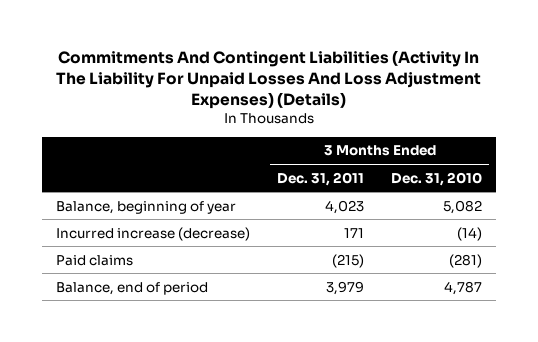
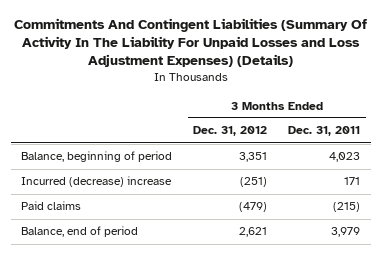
- Commitments And Contingent Liabilities (Activity In The Liability For Unpaid Losses And Loss Adjustment Expenses) (Details)
+ Commitments And Contingent Liabilities (Summary Of Activity In The Liability For Unpaid Losses and Loss Adjustment Expenses) (Details)
- | 3 Months Ended Dec. 31, 2011 | 3 Months Ended Dec. 31, 2010
+ | 3 Months Ended Dec. 31, 2012 | 3 Months Ended Dec. 31, 2011
- Balance, beginning of year | 4,023 | 5,082
- Incurred increase (decrease) | 171 | (14)
+ Balance, beginning of period | 3,351 | 4,023
+ Incurred (decrease) increase | (251) | 171

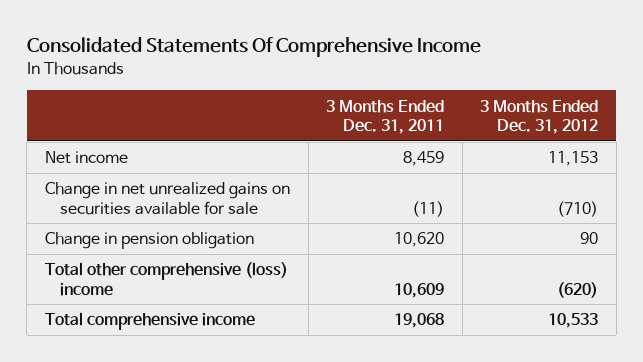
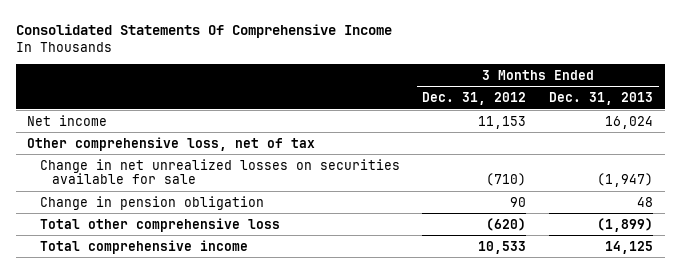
- | 3 Months Ended Dec. 31, 2011 | 3 Months Ended Dec. 31, 2012
+ | 3 Months Ended Dec. 31, 2012 | 3 Months Ended Dec. 31, 2013
- Change in net unrealized gains on securities available for sale | (11) | (710)
+ Other comprehensive loss, net of tax
+ Change in net unrealized losses on securities available for sale | (710) | (1,947)
- Total other comprehensive (loss) income | 10,609 | (620)
+ Total other comprehensive loss | (620) | (1,899)

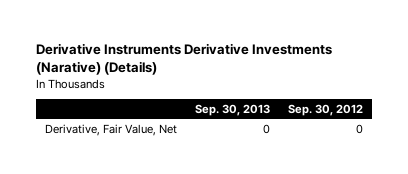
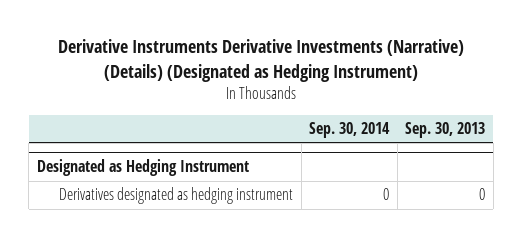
- Derivative Instruments Derivative Investments (Narative) (Details)
+ Derivative Instruments Derivative Investments (Narrative) (Details) (Designated as Hedging Instrument)
- | Sep. 30, 2013 | Sep. 30, 2012
+ | Sep. 30, 2014 | Sep. 30, 2013
- Derivative, Fair Value, Net | 0 | 0
+ Designated as Hedging Instrument
+ Derivatives designated as hedging instrument | 0 | 0

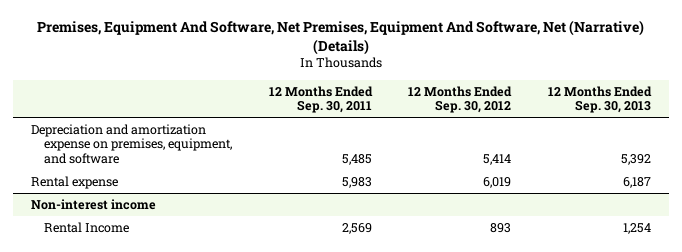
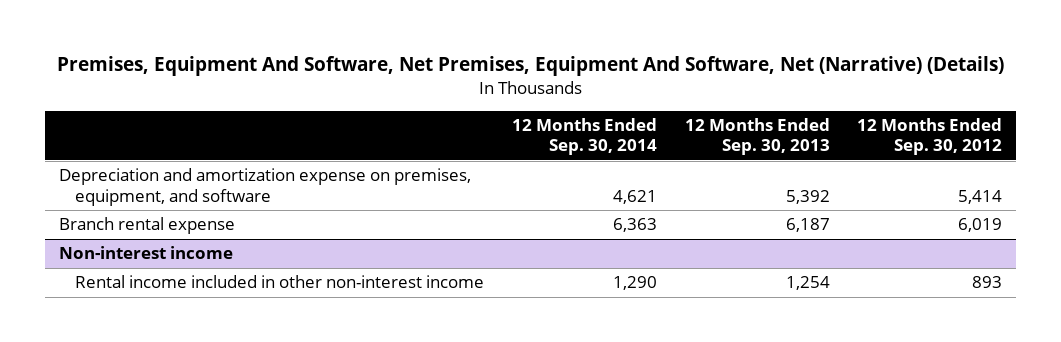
- | 12 Months Ended Sep. 30, 2011 | 12 Months Ended Sep. 30, 2012 | 12 Months Ended Sep. 30, 2013
+ | 12 Months Ended Sep. 30, 2014 | 12 Months Ended Sep. 30, 2013 | 12 Months Ended Sep. 30, 2012
- Rental expense | 5,983 | 6,019 | 6,187
+ Branch rental expense | 6,363 | 6,187 | 6,019
@ Non-interest income
- Rental Income | 2,569 | 893 | 1,254
+ Rental income included in other non-interest income | 1,290 | 1,254 | 893

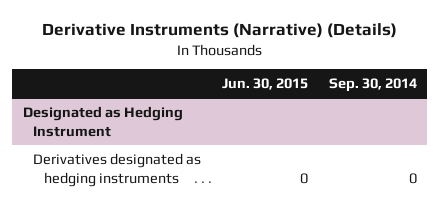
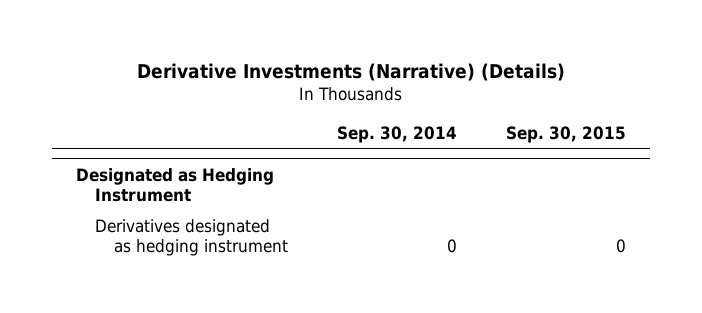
- Derivative Instruments (Narrative) (Details)
+ Derivative Investments (Narrative) (Details)
- | Jun. 30, 2015 | Sep. 30, 2014
+ | Sep. 30, 2014 | Sep. 30, 2015
@ Designated as Hedging Instrument
- Derivatives designated as hedging instruments | 0 | 0
+ Derivatives designated as hedging instrument | 0 | 0

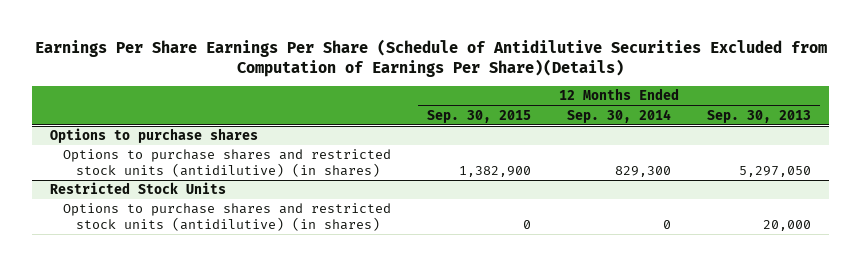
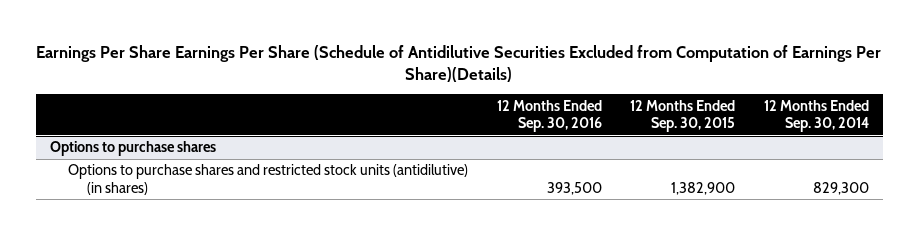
- | 12 Months Ended Sep. 30, 2015 | 12 Months Ended Sep. 30, 2014 | 12 Months Ended Sep. 30, 2013
+ | 12 Months Ended Sep. 30, 2016 | 12 Months Ended Sep. 30, 2015 | 12 Months Ended Sep. 30, 2014
- Restricted Stock Units
- Options to purchase shares and restricted stock units (antidilutive) (in shares) | 0 | 0 | 20,000

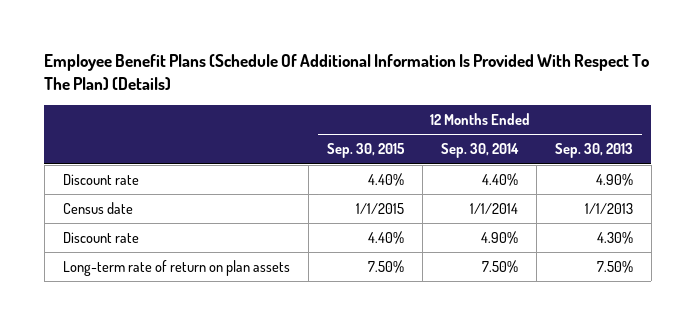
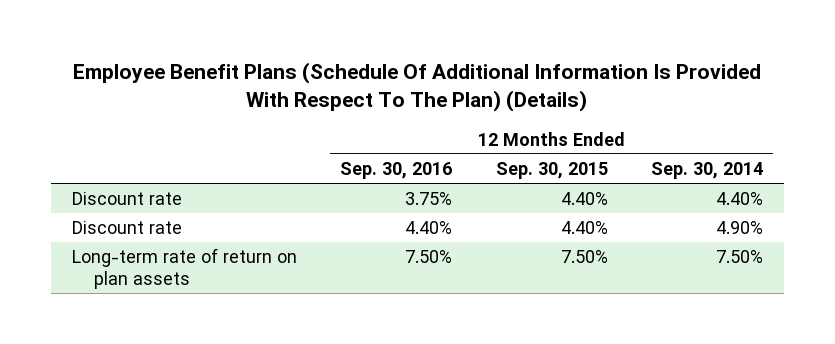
- | 12 Months Ended Sep. 30, 2015 | 12 Months Ended Sep. 30, 2014 | 12 Months Ended Sep. 30, 2013
+ | 12 Months Ended Sep. 30, 2016 | 12 Months Ended Sep. 30, 2015 | 12 Months Ended Sep. 30, 2014
- Census date | 1/1/2015 | 1/1/2014 | 1/1/2013

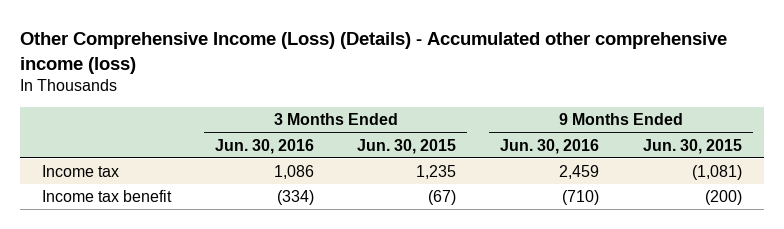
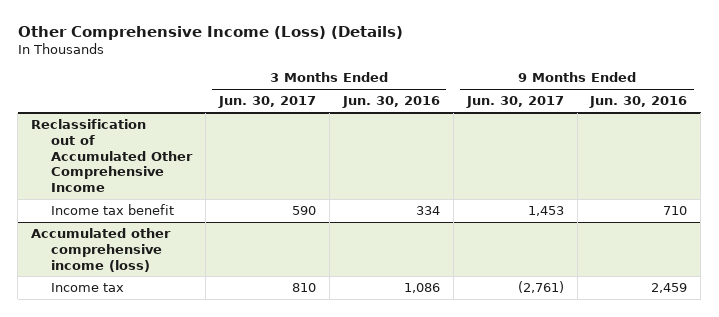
- Other Comprehensive Income (Loss) (Details) - Accumulated other comprehensive income (loss)
+ Other Comprehensive Income (Loss) (Details)
- | 3 Months Ended Jun. 30, 2016 | 3 Months Ended Jun. 30, 2015 | 9 Months Ended Jun. 30, 2016 | 9 Months Ended Jun. 30, 2015
+ | 3 Months Ended Jun. 30, 2017 | 3 Months Ended Jun. 30, 2016 | 9 Months Ended Jun. 30, 2017 | 9 Months Ended Jun. 30, 2016
+ Reclassification out of Accumulated Other Comprehensive Income
+ Income tax benefit | 590 | 334 | 1,453 | 710
+ Accumulated other comprehensive income (loss)
- Income tax benefit | (334) | (67) | (710) | (200)

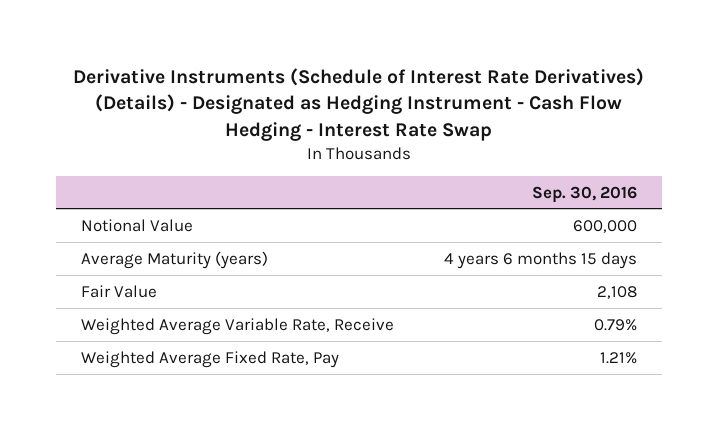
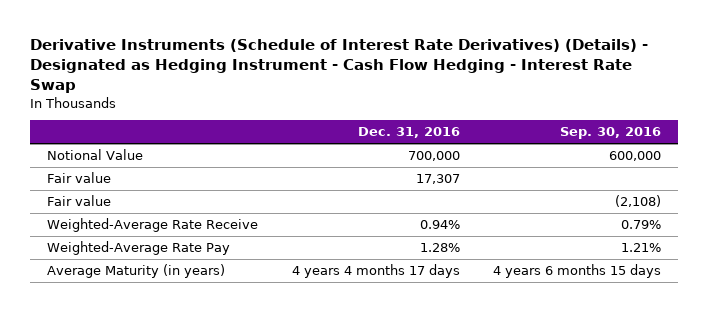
- | Sep. 30, 2016
+ | Dec. 31, 2016 | Sep. 30, 2016
- Average Maturity (years) | 4 years 6 months 15 days
- Fair Value | 2,108
- Weighted Average Variable Rate, Receive | 0.79%
- Weighted Average Fixed Rate, Pay | 1.21%
+ Fair value | 17,307 |
+ Fair value | | (2,108)
+ Weighted-Average Rate Receive | 0.94% | 0.79%
+ Weighted-Average Rate Pay | 1.28% | 1.21%
+ Average Maturity (in years) | 4 years 4 months 17 days | 4 years 6 months 15 days

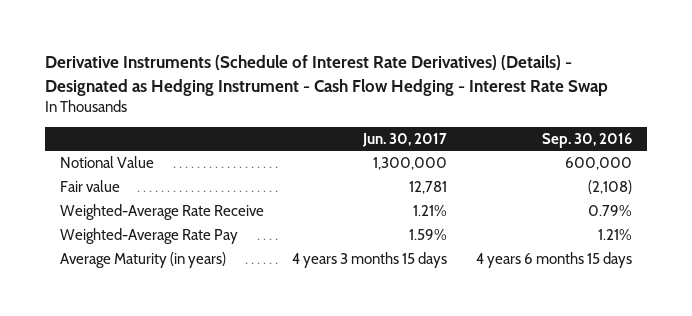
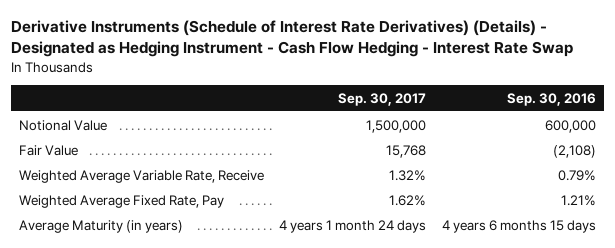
- | Jun. 30, 2017 | Sep. 30, 2016
+ | Sep. 30, 2017 | Sep. 30, 2016
- Fair value | 12,781 | (2,108)
- Weighted-Average Rate Receive | 1.21% | 0.79%
- Weighted-Average Rate Pay | 1.59% | 1.21%
+ Fair Value | 15,768 | (2,108)
+ Weighted Average Variable Rate, Receive | 1.32% | 0.79%
+ Weighted Average Fixed Rate, Pay | 1.62% | 1.21%

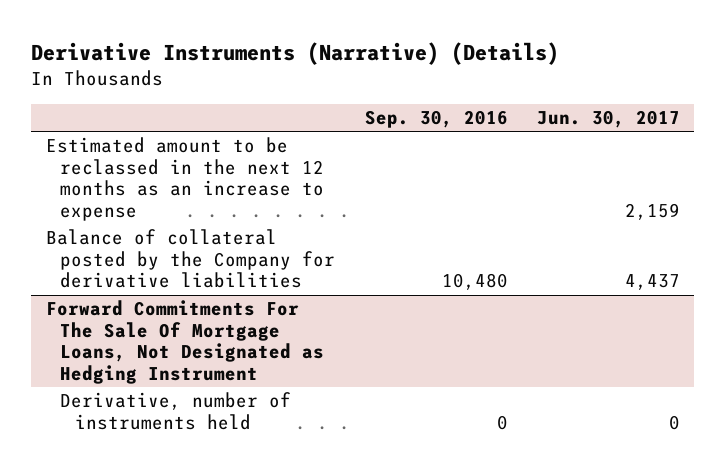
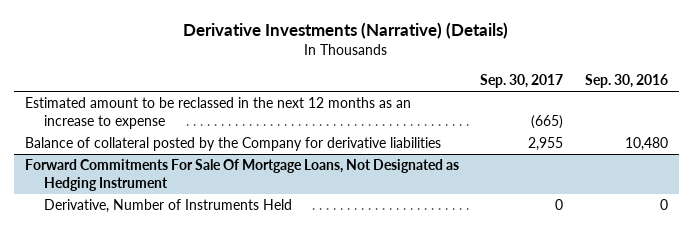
- Derivative Instruments (Narrative) (Details)
+ Derivative Investments (Narrative) (Details)
- | Sep. 30, 2016 | Jun. 30, 2017
+ | Sep. 30, 2017 | Sep. 30, 2016
- Forward Commitments For The Sale Of Mortgage Loans, Not Designated as Hedging Instrument
- Derivative, number of instruments held | 0 | 0
+ Forward Commitments For Sale Of Mortgage Loans, Not Designated as Hedging Instrument
+ Derivative, Number of Instruments Held | 0 | 0

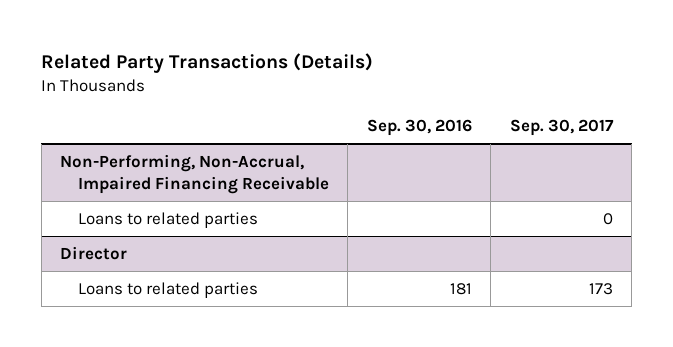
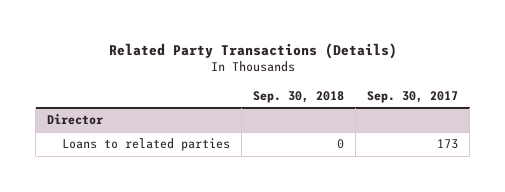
- | Sep. 30, 2016 | Sep. 30, 2017
+ | Sep. 30, 2018 | Sep. 30, 2017
- Non-Performing, Non-Accrual, Impaired Financing Receivable
- Loans to related parties | | 0

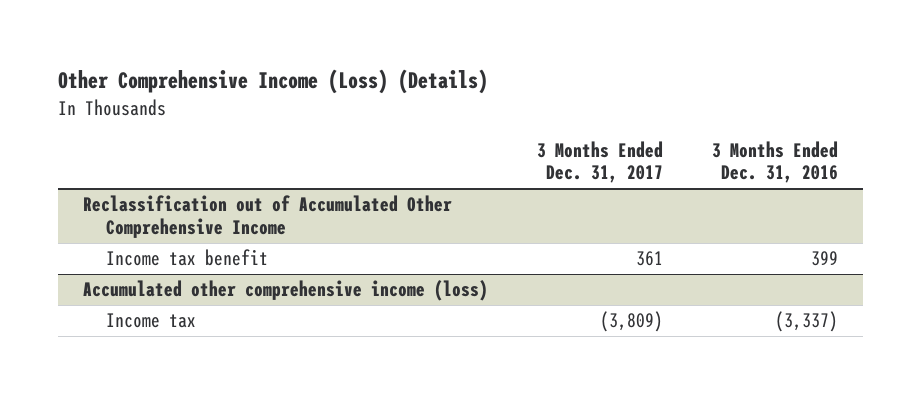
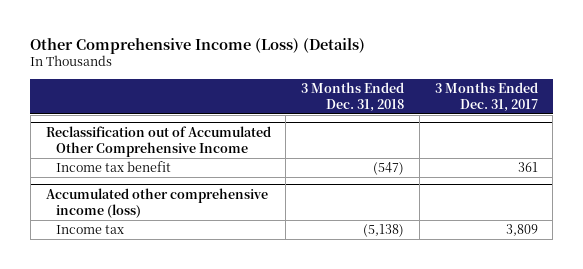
- | 3 Months Ended Dec. 31, 2017 | 3 Months Ended Dec. 31, 2016
+ | 3 Months Ended Dec. 31, 2018 | 3 Months Ended Dec. 31, 2017
@ Accumulated other comprehensive income (loss)
- Income tax | (3,809) | (3,337)
+ Income tax | (5,138) | 3,809

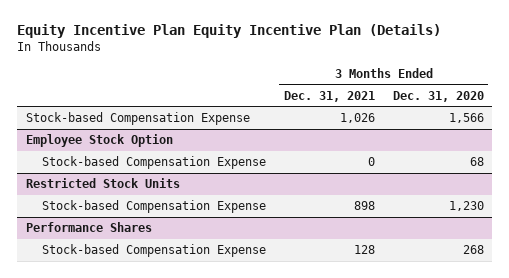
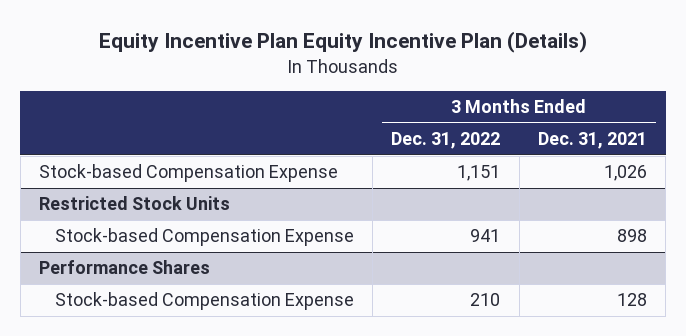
- | 3 Months Ended Dec. 31, 2021 | 3 Months Ended Dec. 31, 2020
+ | 3 Months Ended Dec. 31, 2022 | 3 Months Ended Dec. 31, 2021
- Employee Stock Option
- Stock-based Compensation Expense | 0 | 68

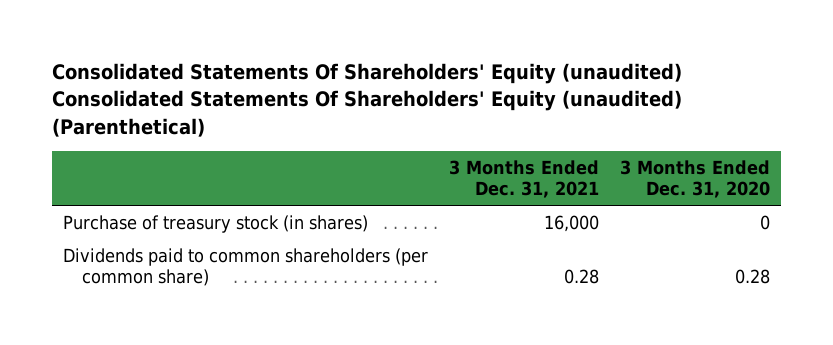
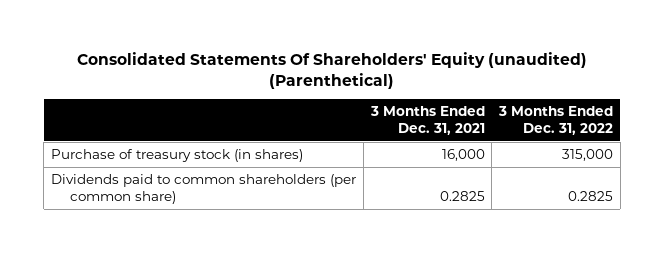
- Consolidated Statements Of Shareholders' Equity (unaudited) Consolidated Statements Of Shareholders' Equity (unaudited) (Parenthetical)
+ Consolidated Statements Of Shareholders' Equity (unaudited) (Parenthetical)
- | 3 Months Ended Dec. 31, 2021 | 3 Months Ended Dec. 31, 2020
+ | 3 Months Ended Dec. 31, 2021 | 3 Months Ended Dec. 31, 2022
- Dividends paid to common shareholders (per common share) | 0.28 | 0.28
+ Dividends paid to common shareholders (per common share) | 0.2825 | 0.2825

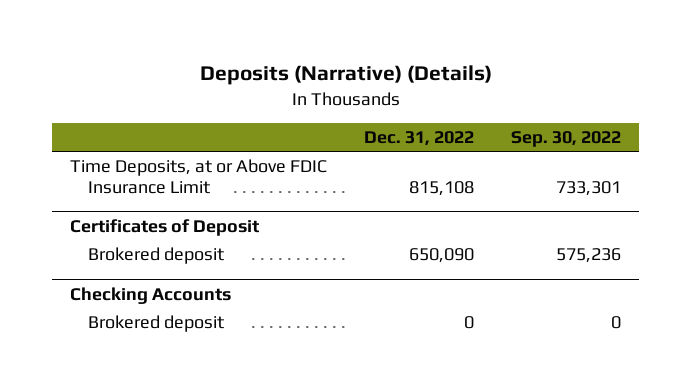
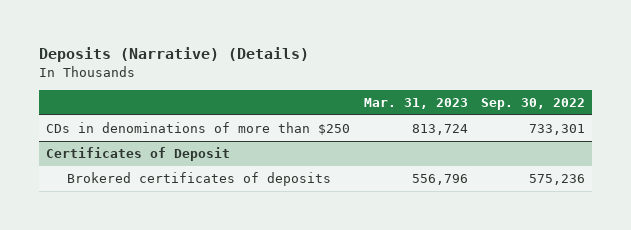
- | Dec. 31, 2022 | Sep. 30, 2022
+ | Mar. 31, 2023 | Sep. 30, 2022
- Time Deposits, at or Above FDIC Insurance Limit | 815,108 | 733,301
+ CDs in denominations of more than $250 | 813,724 | 733,301
@ Certificates of Deposit
- Brokered deposit | 650,090 | 575,236
- Checking Accounts
- Brokered deposit | 0 | 0
@ Certificates of Deposit
+ Brokered certificates of deposits | 556,796 | 575,236

